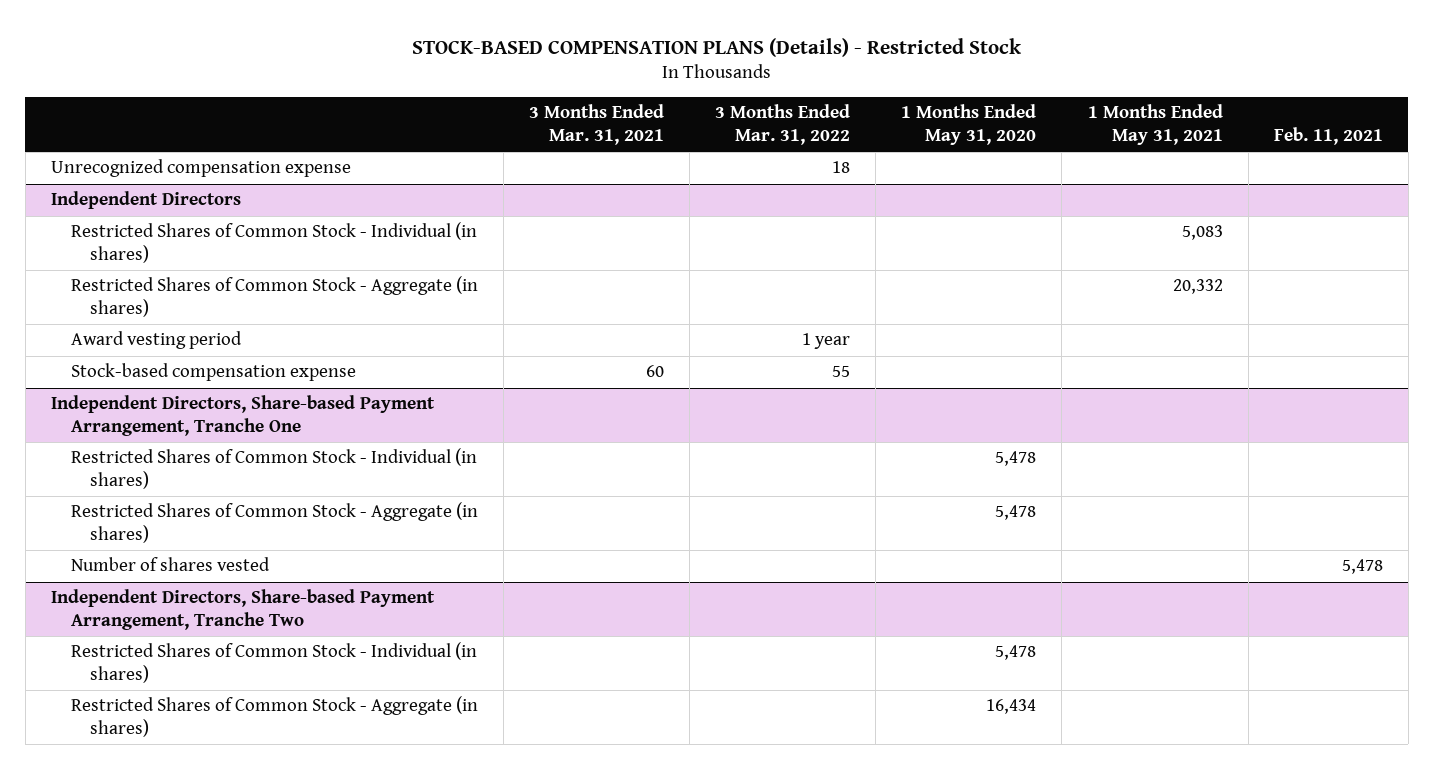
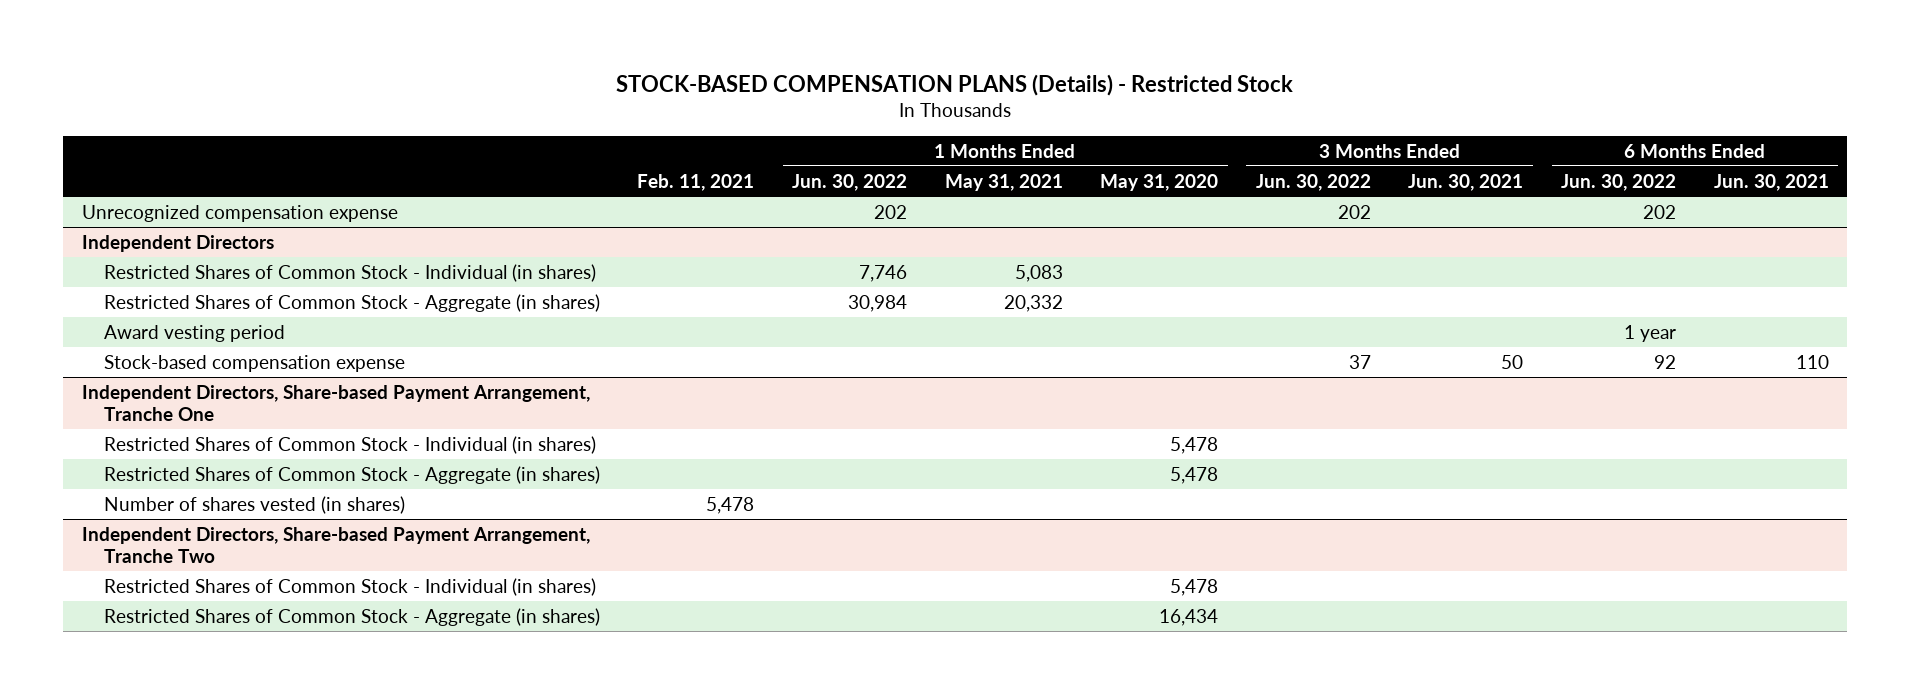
- | 3 Months Ended Mar. 31, 2021 | 3 Months Ended Mar. 31, 2022 | 1 Months Ended May 31, 2020 | 1 Months Ended May 31, 2021 | Feb. 11, 2021
+ | Feb. 11, 2021 | 1 Months Ended Jun. 30, 2022 | 1 Months Ended May 31, 2021 | 1 Months Ended May 31, 2020 | 3 Months Ended Jun. 30, 2022 | 3 Months Ended Jun. 30, 2021 | 6 Months Ended Jun. 30, 2022 | 6 Months Ended Jun. 30, 2021
@ Independent Directors, Share-based Payment Arrangement, Tranche One
- Number of shares vested | | | | | 5,478
+ Number of shares vested (in shares) | 5,478 | | | | | | |

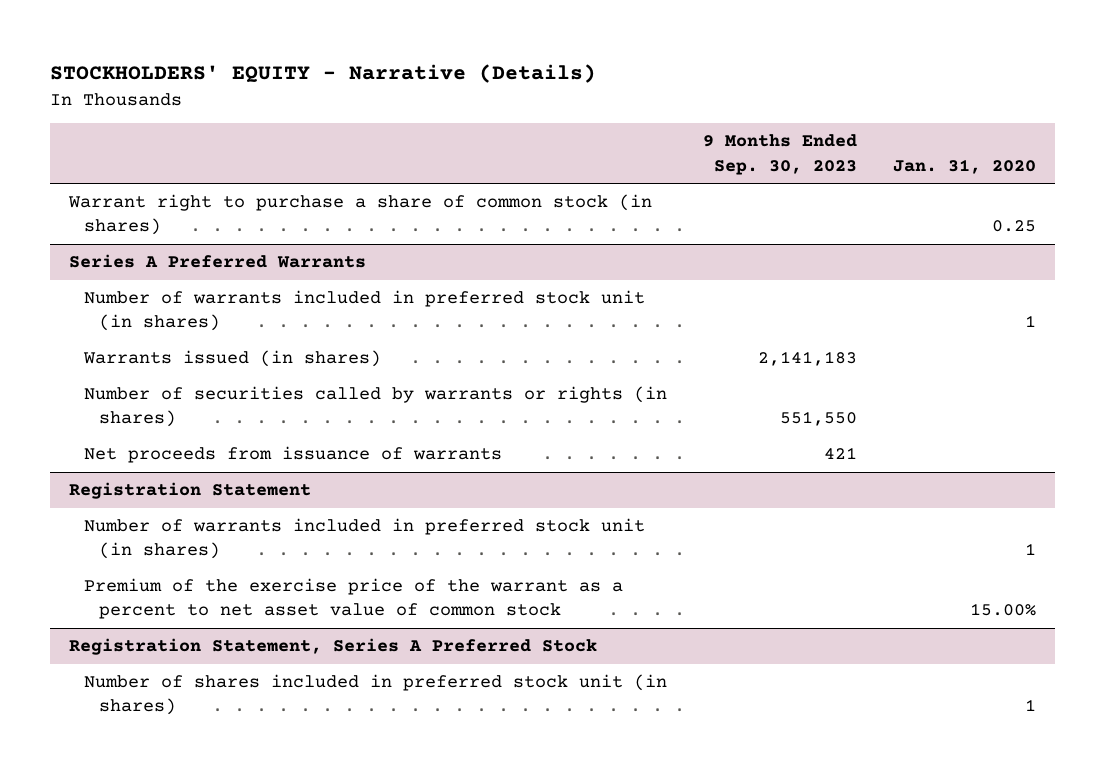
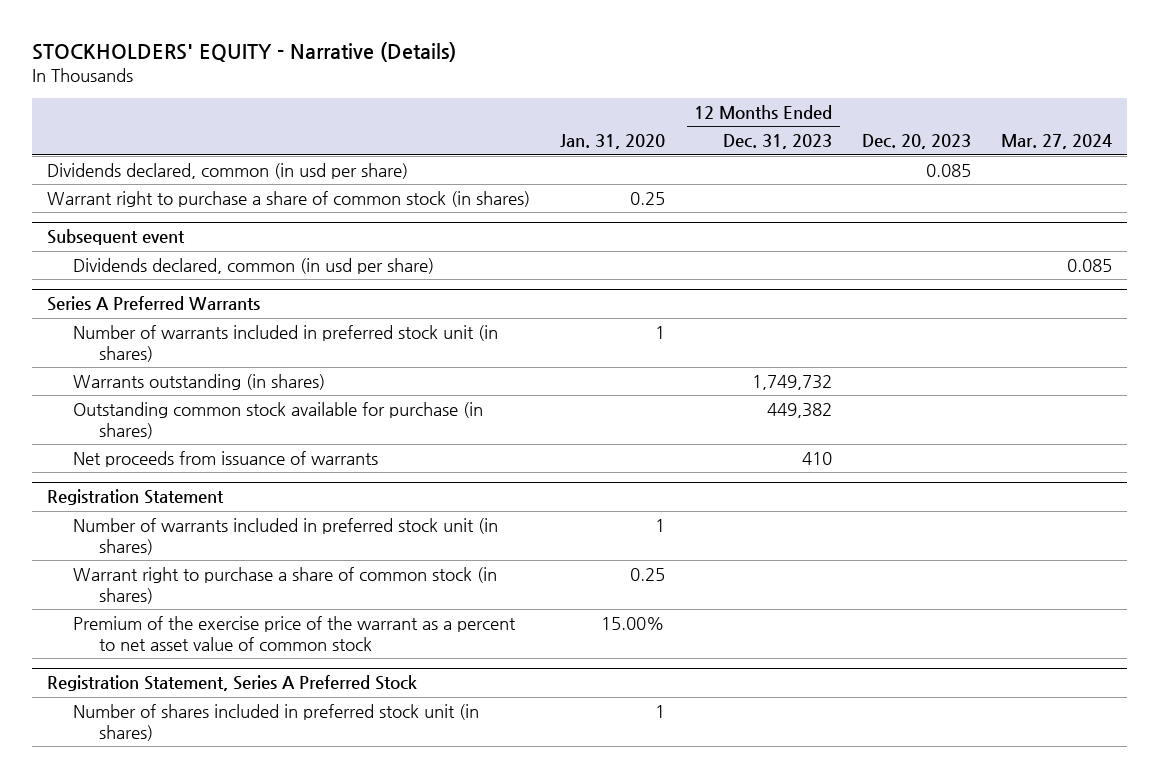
- | 9 Months Ended Sep. 30, 2023 | Jan. 31, 2020
+ | Jan. 31, 2020 | 12 Months Ended Dec. 31, 2023 | Dec. 20, 2023 | Mar. 27, 2024
+ Dividends declared, common (in usd per share) | | | 0.085 |
+ Subsequent event
+ Dividends declared, common (in usd per share) | | | | 0.085
@ Series A Preferred Warrants
- Warrants issued (in shares) | 2,141,183 |
- Number of securities called by warrants or rights (in shares) | 551,550 |
+ Warrants outstanding (in shares) | | 1,749,732 | |
+ Outstanding common stock available for purchase (in shares) | | 449,382 | |
@ Registration Statement
+ Warrant right to purchase a share of common stock (in shares) | 0.25 | | |

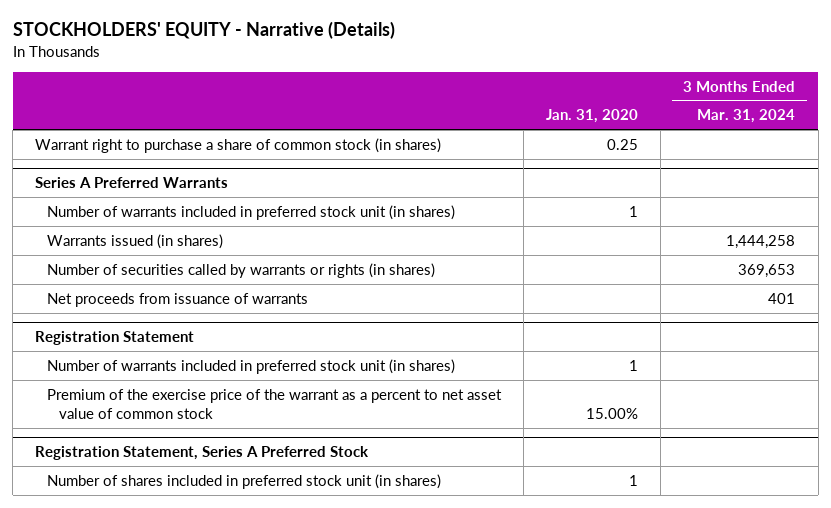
- | Jan. 31, 2020 | 12 Months Ended Dec. 31, 2023 | Dec. 20, 2023 | Mar. 27, 2024
+ | Jan. 31, 2020 | 3 Months Ended Mar. 31, 2024
- Dividends declared, common (in usd per share) | | | 0.085 |
- Subsequent event
- Dividends declared, common (in usd per share) | | | | 0.085
@ Series A Preferred Warrants
- Warrants outstanding (in shares) | | 1,749,732 | |
- Outstanding common stock available for purchase (in shares) | | 449,382 | |
+ Warrants issued (in shares) | | 1,444,258
+ Number of securities called by warrants or rights (in shares) | | 369,653
@ Registration Statement
- Warrant right to purchase a share of common stock (in shares) | 0.25 | | |

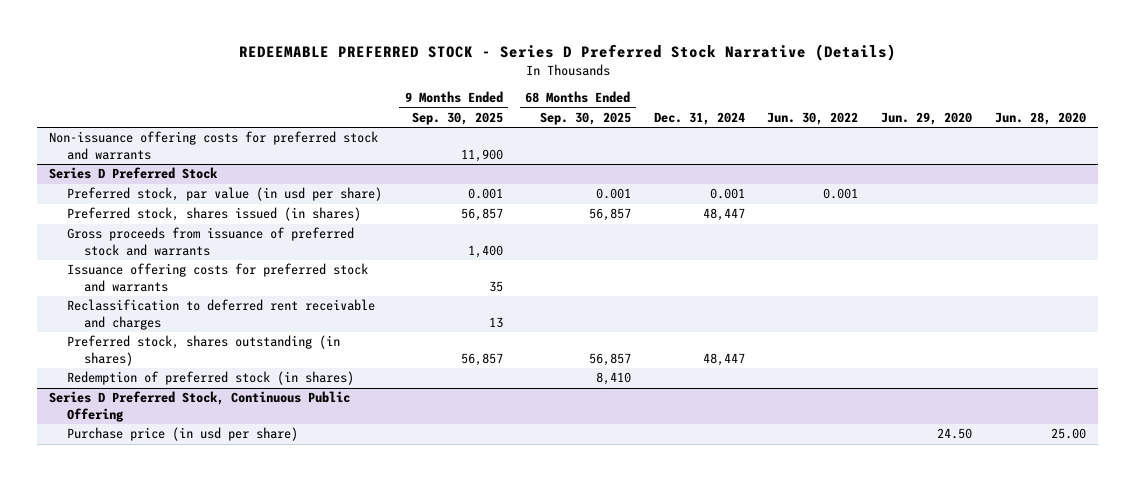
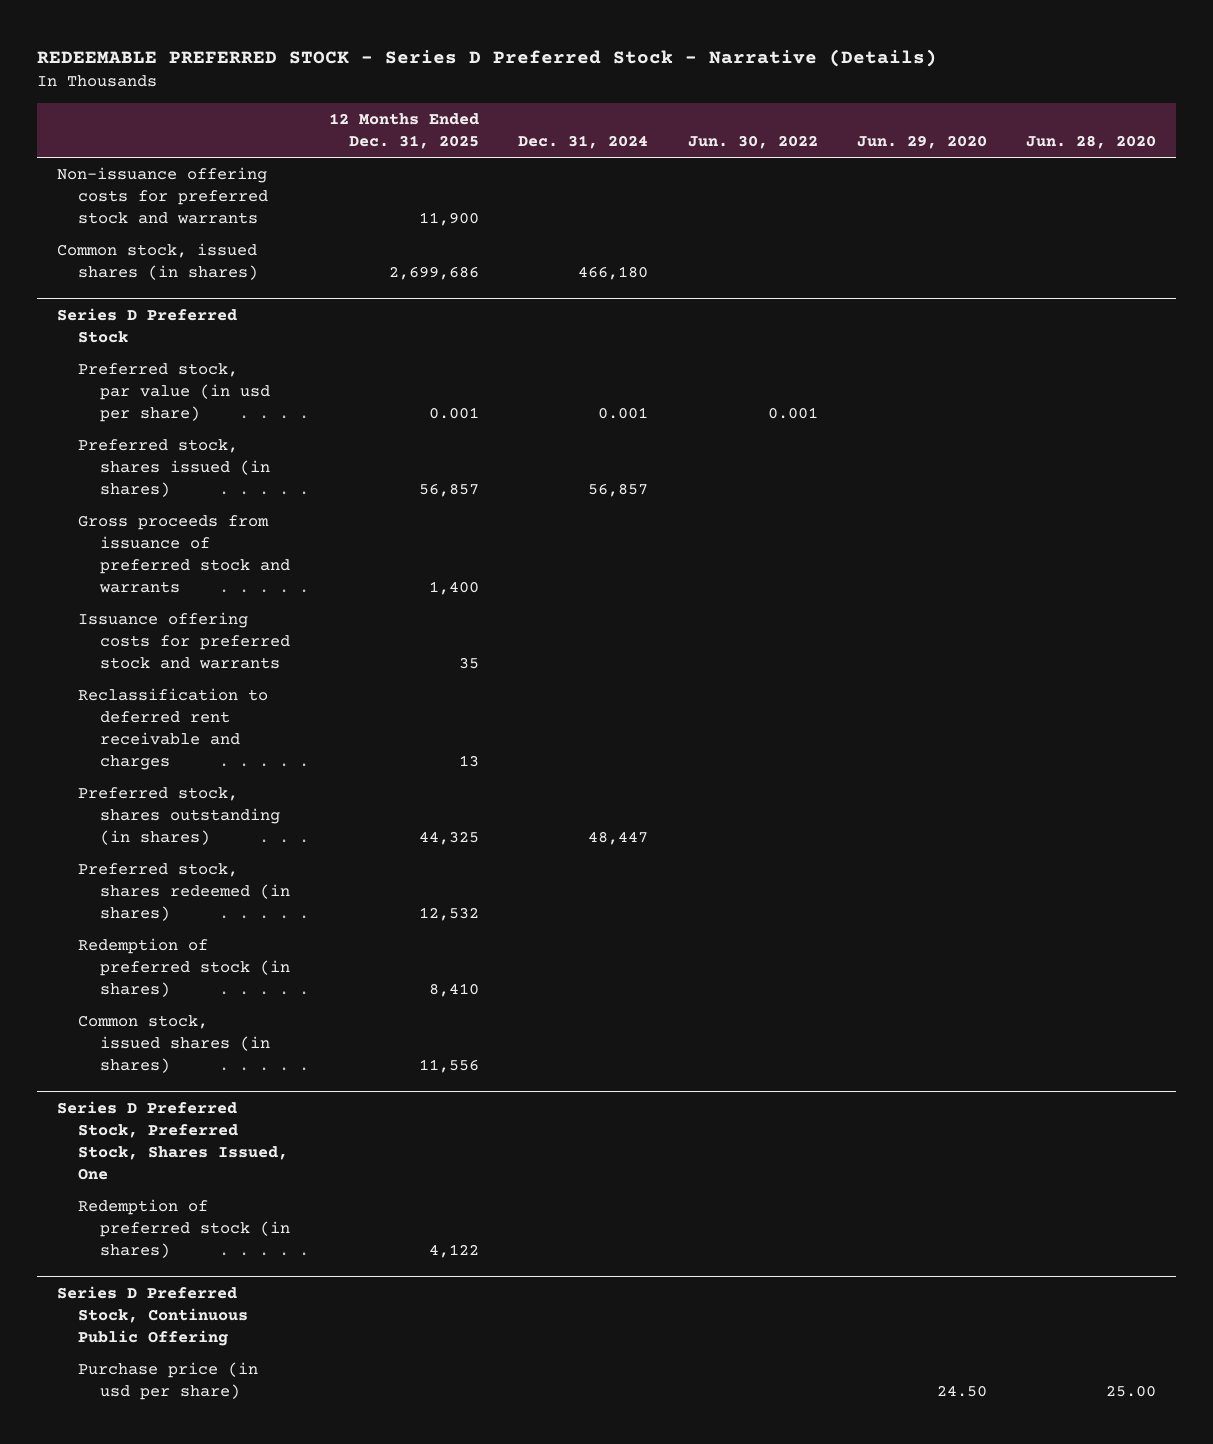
- REDEEMABLE PREFERRED STOCK - Series D Preferred Stock Narrative (Details)
+ REDEEMABLE PREFERRED STOCK - Series D Preferred Stock - Narrative (Details)
- | 9 Months Ended Sep. 30, 2025 | 68 Months Ended Sep. 30, 2025 | Dec. 31, 2024 | Jun. 30, 2022 | Jun. 29, 2020 | Jun. 28, 2020
+ | 12 Months Ended Dec. 31, 2025 | Dec. 31, 2024 | Jun. 30, 2022 | Jun. 29, 2020 | Jun. 28, 2020
+ Common stock, issued shares (in shares) | 2,699,686 | 466,180 | | |
@ Series D Preferred Stock
- Preferred stock, shares issued (in shares) | 56,857 | 56,857 | 48,447 | | |
+ Preferred stock, shares issued (in shares) | 56,857 | 56,857 | | |
+ Preferred stock, shares redeemed (in shares) | 12,532 | | | |
+ Common stock, issued shares (in shares) | 11,556 | | | |
+ Series D Preferred Stock, Preferred Stock, Shares Issued, One
+ Redemption of preferred stock (in shares) | 4,122 | | | |

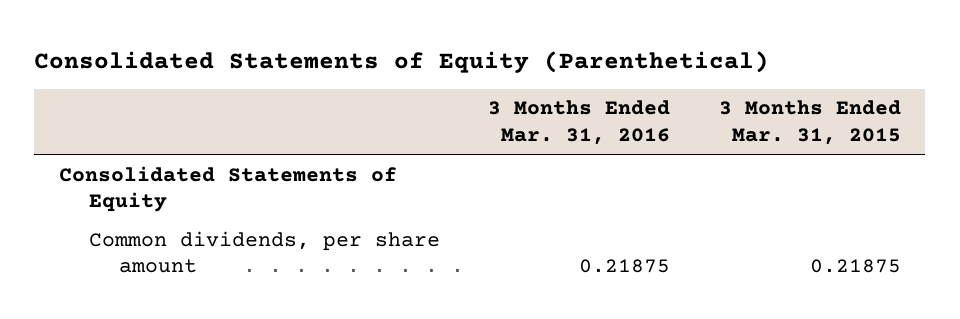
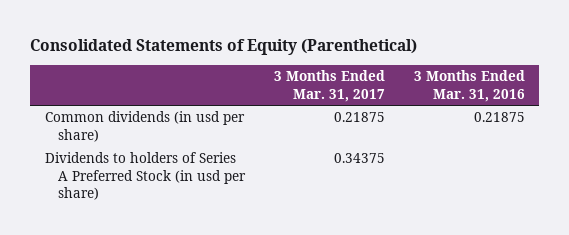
- | 3 Months Ended Mar. 31, 2016 | 3 Months Ended Mar. 31, 2015
+ | 3 Months Ended Mar. 31, 2017 | 3 Months Ended Mar. 31, 2016
- Consolidated Statements of Equity
- Common dividends, per share amount | 0.21875 | 0.21875
+ Common dividends (in usd per share) | 0.21875 | 0.21875
+ Dividends to holders of Series A Preferred Stock (in usd per share) | 0.34375 |

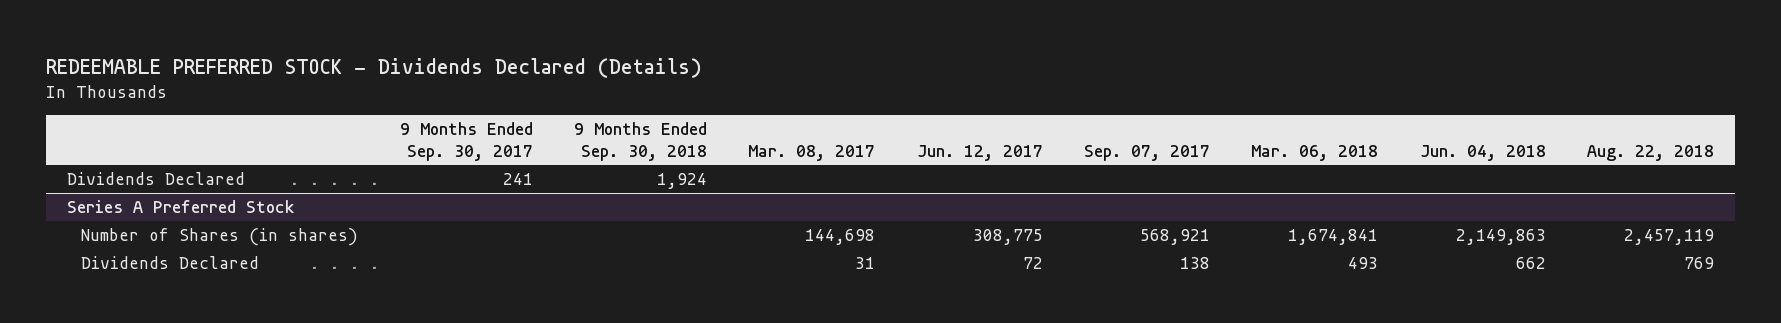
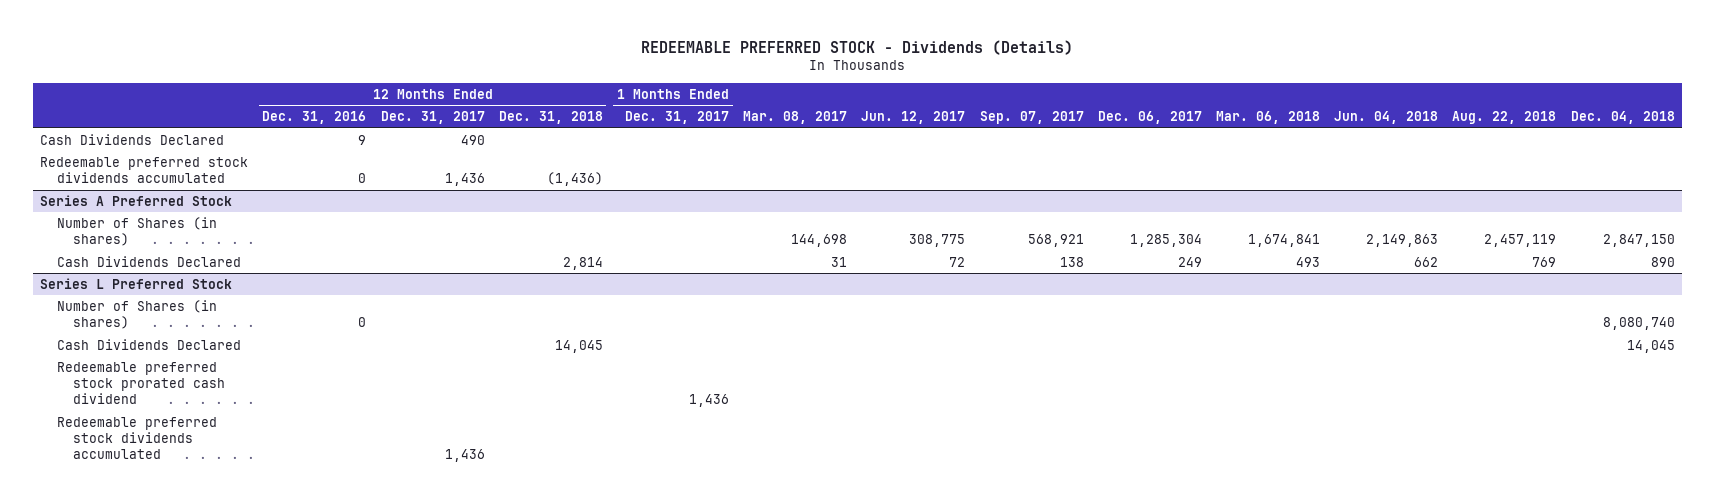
- REDEEMABLE PREFERRED STOCK - Dividends Declared (Details)
+ REDEEMABLE PREFERRED STOCK - Dividends (Details)
- | 9 Months Ended Sep. 30, 2017 | 9 Months Ended Sep. 30, 2018 | Mar. 08, 2017 | Jun. 12, 2017 | Sep. 07, 2017 | Mar. 06, 2018 | Jun. 04, 2018 | Aug. 22, 2018
+ | 12 Months Ended Dec. 31, 2016 | 12 Months Ended Dec. 31, 2017 | 12 Months Ended Dec. 31, 2018 | 1 Months Ended Dec. 31, 2017 | Mar. 08, 2017 | Jun. 12, 2017 | Sep. 07, 2017 | Dec. 06, 2017 | Mar. 06, 2018 | Jun. 04, 2018 | Aug. 22, 2018 | Dec. 04, 2018
- Dividends Declared | 241 | 1,924 | | | | | |
+ Cash Dividends Declared | 9 | 490 | | | | | | | | | |
+ Redeemable preferred stock dividends accumulated | 0 | 1,436 | (1,436) | | | | | | | | |
@ Series A Preferred Stock
- Dividends Declared | | | 31 | 72 | 138 | 493 | 662 | 769
+ Cash Dividends Declared | | | 2,814 | | 31 | 72 | 138 | 249 | 493 | 662 | 769 | 890
+ Series L Preferred Stock
+ Number of Shares (in shares) | 0 | | | | | | | | | | | 8,080,740
+ Cash Dividends Declared | | | 14,045 | | | | | | | | | 14,045
+ Redeemable preferred stock prorated cash dividend | | | | 1,436 | | | | | | | |
+ Redeemable preferred stock dividends accumulated | | 1,436 | | | | | | | | | |

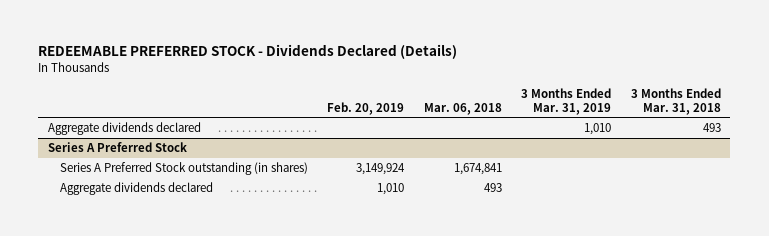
- REDEEMABLE PREFERRED STOCK - Dividends (Details)
+ REDEEMABLE PREFERRED STOCK - Dividends Declared (Details)
- | 12 Months Ended Dec. 31, 2016 | 12 Months Ended Dec. 31, 2017 | 12 Months Ended Dec. 31, 2018 | 1 Months Ended Dec. 31, 2017 | Mar. 08, 2017 | Jun. 12, 2017 | Sep. 07, 2017 | Dec. 06, 2017 | Mar. 06, 2018 | Jun. 04, 2018 | Aug. 22, 2018 | Dec. 04, 2018
+ | Feb. 20, 2019 | Mar. 06, 2018 | 3 Months Ended Mar. 31, 2019 | 3 Months Ended Mar. 31, 2018
- Cash Dividends Declared | 9 | 490 | | | | | | | | | |
- Redeemable preferred stock dividends accumulated | 0 | 1,436 | (1,436) | | | | | | | | |
+ Aggregate dividends declared | | | 1,010 | 493
@ Series A Preferred Stock
- Number of Shares (in shares) | | | | | 144,698 | 308,775 | 568,921 | 1,285,304 | 1,674,841 | 2,149,863 | 2,457,119 | 2,847,150
- Cash Dividends Declared | | | 2,814 | | 31 | 72 | 138 | 249 | 493 | 662 | 769 | 890
- Series L Preferred Stock
- Number of Shares (in shares) | 0 | | | | | | | | | | | 8,080,740
- Cash Dividends Declared | | | 14,045 | | | | | | | | | 14,045
- Redeemable preferred stock prorated cash dividend | | | | 1,436 | | | | | | | |
- Redeemable preferred stock dividends accumulated | | 1,436 | | | | | | | | | |
@ Series A Preferred Stock
+ Series A Preferred Stock outstanding (in shares) | 3,149,924 | 1,674,841 | |
+ Aggregate dividends declared | 1,010 | 493 | |

